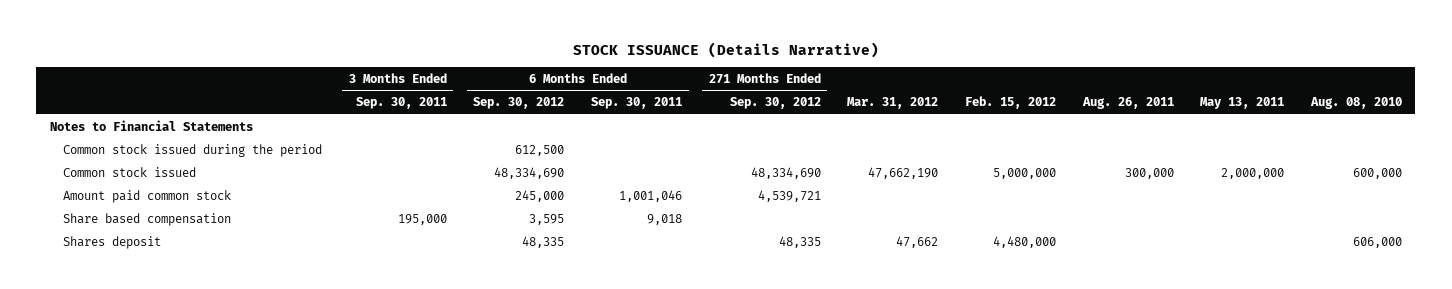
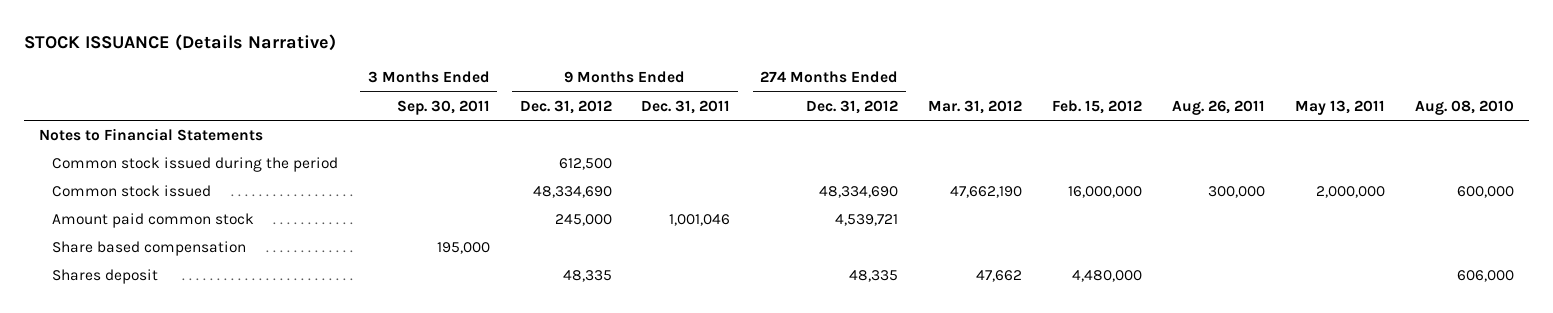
- | 3 Months Ended Sep. 30, 2011 | 6 Months Ended Sep. 30, 2012 | 6 Months Ended Sep. 30, 2011 | 271 Months Ended Sep. 30, 2012 | Mar. 31, 2012 | Feb. 15, 2012 | Aug. 26, 2011 | May 13, 2011 | Aug. 08, 2010
+ | 3 Months Ended Sep. 30, 2011 | 9 Months Ended Dec. 31, 2012 | 9 Months Ended Dec. 31, 2011 | 274 Months Ended Dec. 31, 2012 | Mar. 31, 2012 | Feb. 15, 2012 | Aug. 26, 2011 | May 13, 2011 | Aug. 08, 2010
- Common stock issued | | 48,334,690 | | 48,334,690 | 47,662,190 | 5,000,000 | 300,000 | 2,000,000 | 600,000
+ Common stock issued | | 48,334,690 | | 48,334,690 | 47,662,190 | 16,000,000 | 300,000 | 2,000,000 | 600,000

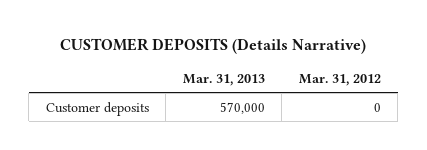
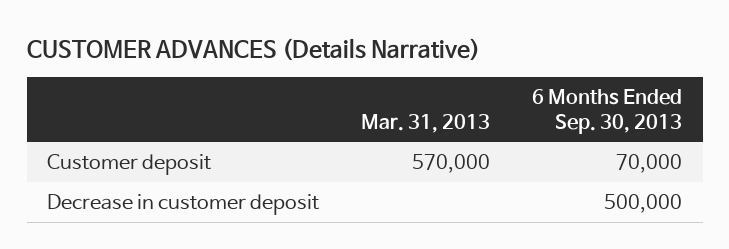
- CUSTOMER DEPOSITS (Details Narrative)
+ CUSTOMER ADVANCES (Details Narrative)
- | Mar. 31, 2013 | Mar. 31, 2012
+ | Mar. 31, 2013 | 6 Months Ended Sep. 30, 2013
- Customer deposits | 570,000 | 0
+ Customer deposit | 570,000 | 70,000
+ Decrease in customer deposit | | 500,000

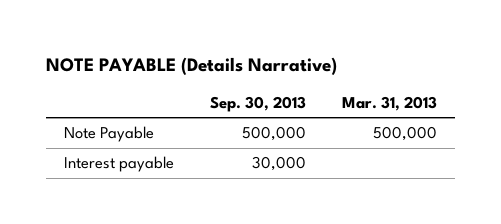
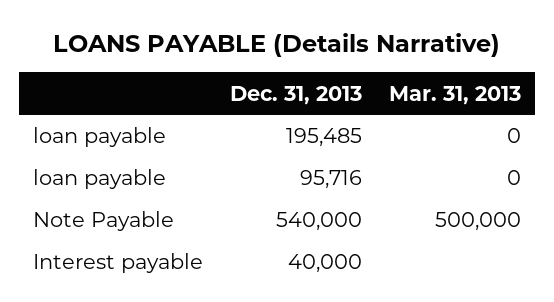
- NOTE PAYABLE (Details Narrative)
+ LOANS PAYABLE (Details Narrative)
- | Sep. 30, 2013 | Mar. 31, 2013
+ | Dec. 31, 2013 | Mar. 31, 2013
+ loan payable | 195,485 | 0
+ loan payable | 95,716 | 0

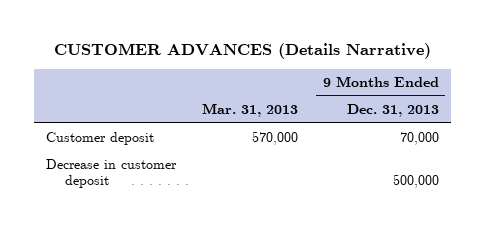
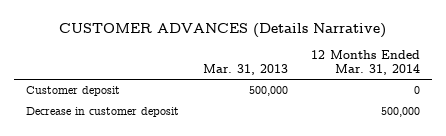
- | Mar. 31, 2013 | 9 Months Ended Dec. 31, 2013
+ | Mar. 31, 2013 | 12 Months Ended Mar. 31, 2014
- Customer deposit | 570,000 | 70,000
+ Customer deposit | 500,000 | 0

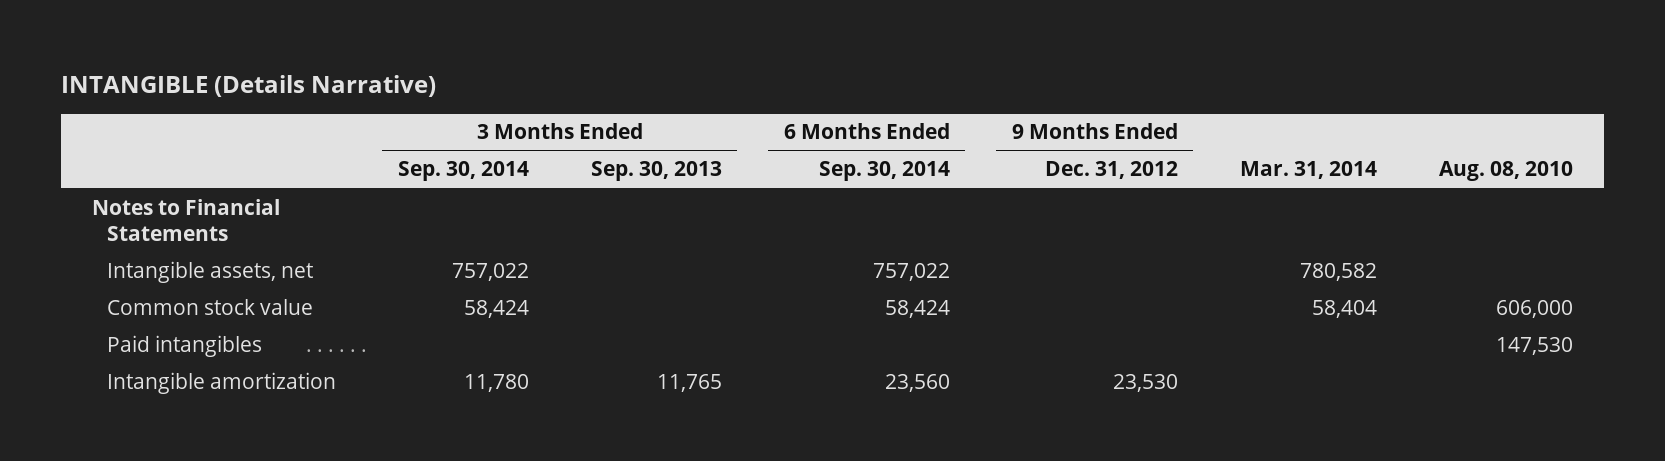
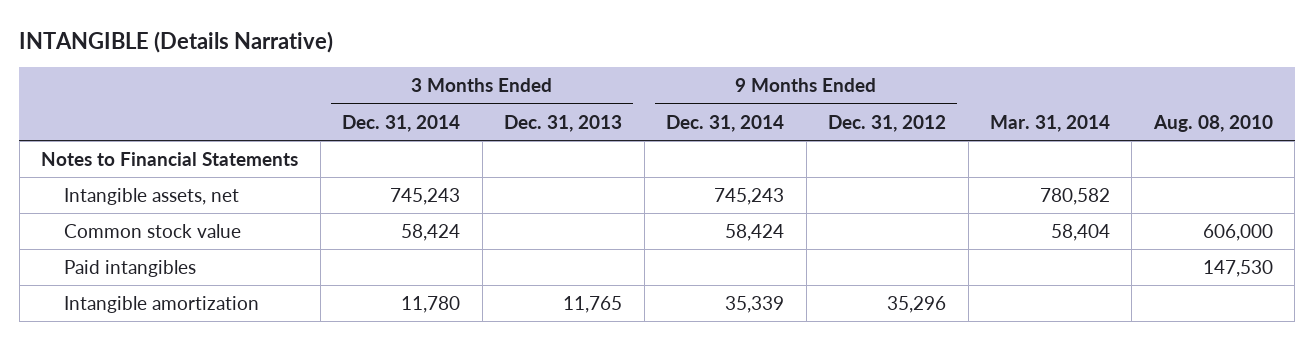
- | 3 Months Ended Sep. 30, 2014 | 3 Months Ended Sep. 30, 2013 | 6 Months Ended Sep. 30, 2014 | 9 Months Ended Dec. 31, 2012 | Mar. 31, 2014 | Aug. 08, 2010
+ | 3 Months Ended Dec. 31, 2014 | 3 Months Ended Dec. 31, 2013 | 9 Months Ended Dec. 31, 2014 | 9 Months Ended Dec. 31, 2012 | Mar. 31, 2014 | Aug. 08, 2010
- Intangible amortization | 11,780 | 11,765 | 23,560 | 23,530 | |
+ Intangible amortization | 11,780 | 11,765 | 35,339 | 35,296 | |

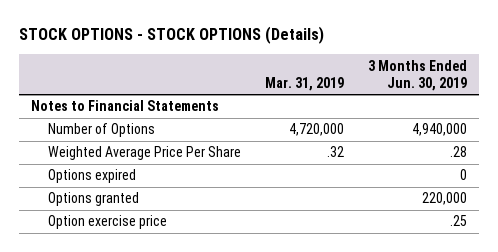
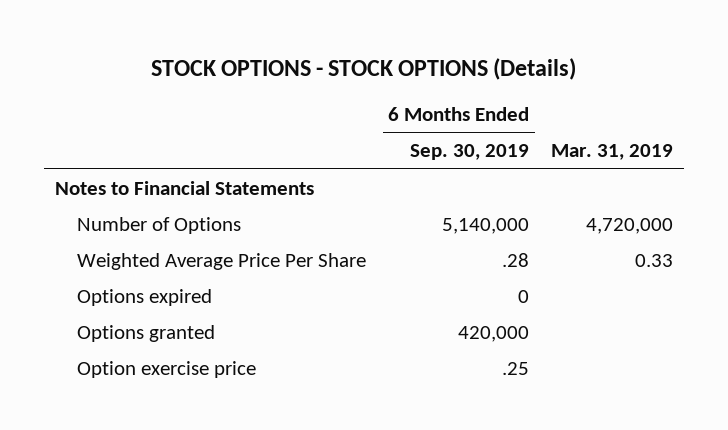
- | Mar. 31, 2019 | 3 Months Ended Jun. 30, 2019
+ | 6 Months Ended Sep. 30, 2019 | Mar. 31, 2019
- Weighted Average Price Per Share | .32 | .28
+ Weighted Average Price Per Share | .28 | 0.33

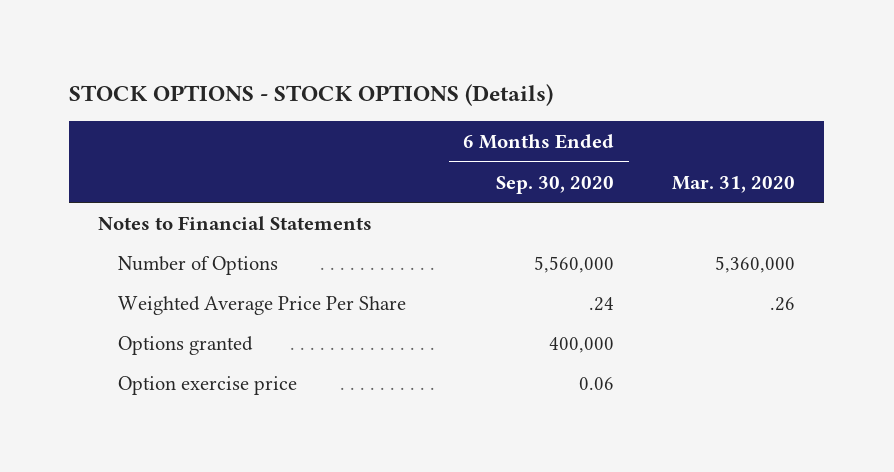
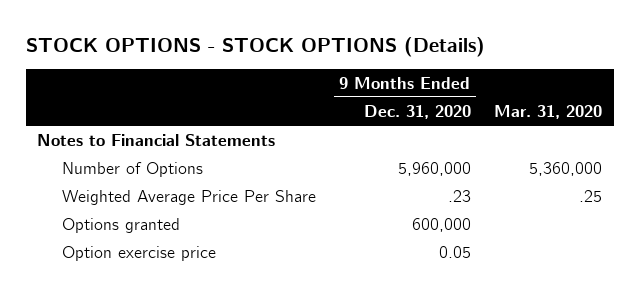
- | 6 Months Ended Sep. 30, 2020 | Mar. 31, 2020
+ | 9 Months Ended Dec. 31, 2020 | Mar. 31, 2020
- Weighted Average Price Per Share | .24 | .26
+ Weighted Average Price Per Share | .23 | .25

